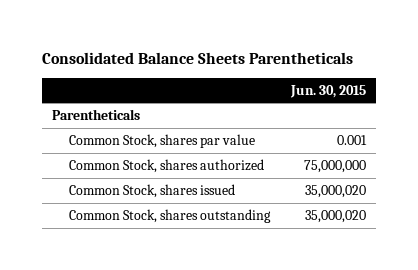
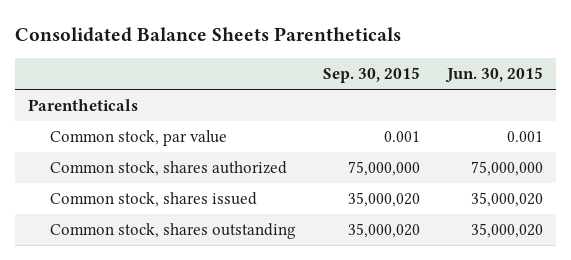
- | Jun. 30, 2015
+ | Sep. 30, 2015 | Jun. 30, 2015
- Common Stock, shares par value | 0.001
- Common Stock, shares authorized | 75,000,000
- Common Stock, shares issued | 35,000,020
- Common Stock, shares outstanding | 35,000,020
+ Common stock, par value | 0.001 | 0.001
+ Common stock, shares authorized | 75,000,000 | 75,000,000
+ Common stock, shares issued | 35,000,020 | 35,000,020
+ Common stock, shares outstanding | 35,000,020 | 35,000,020

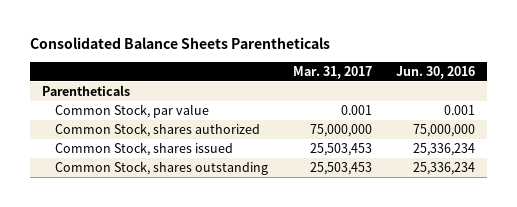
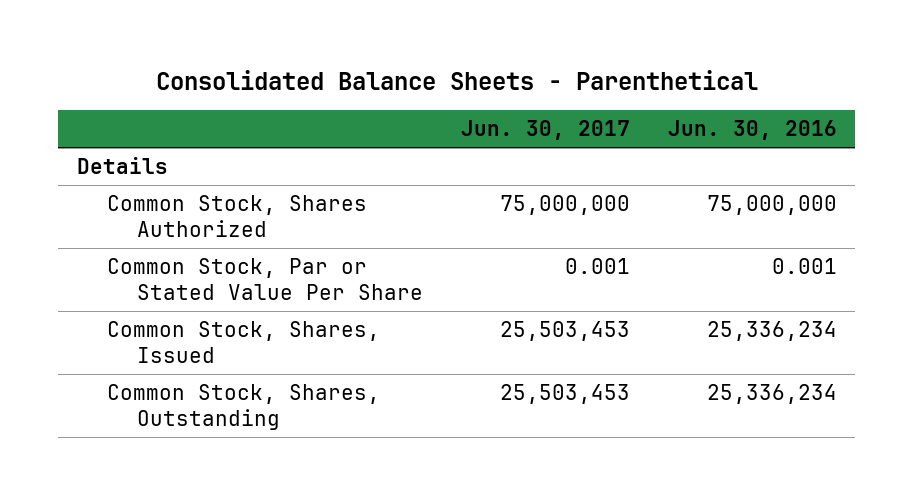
- Consolidated Balance Sheets Parentheticals
+ Consolidated Balance Sheets - Parenthetical
- | Mar. 31, 2017 | Jun. 30, 2016
+ | Jun. 30, 2017 | Jun. 30, 2016
- Parentheticals
- Common Stock, par value | 0.001 | 0.001
- Common Stock, shares authorized | 75,000,000 | 75,000,000
- Common Stock, shares issued | 25,503,453 | 25,336,234
- Common Stock, shares outstanding | 25,503,453 | 25,336,234
+ Details
+ Common Stock, Shares Authorized | 75,000,000 | 75,000,000
+ Common Stock, Par or Stated Value Per Share | 0.001 | 0.001
+ Common Stock, Shares, Issued | 25,503,453 | 25,336,234
+ Common Stock, Shares, Outstanding | 25,503,453 | 25,336,234

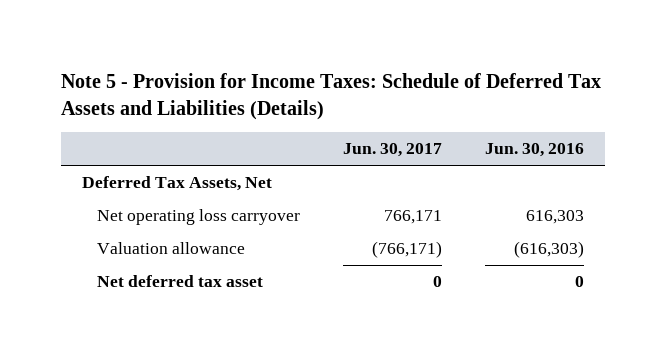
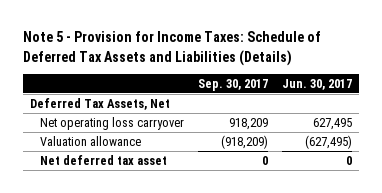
- | Jun. 30, 2017 | Jun. 30, 2016
+ | Sep. 30, 2017 | Jun. 30, 2017
- Net operating loss carryover | 766,171 | 616,303
- Valuation allowance | (766,171) | (616,303)
+ Net operating loss carryover | 918,209 | 627,495
+ Valuation allowance | (918,209) | (627,495)

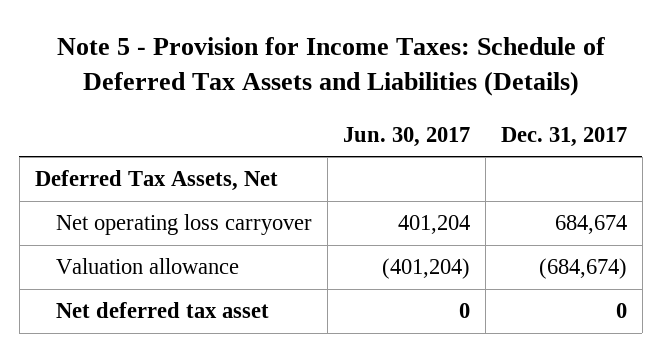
- | Sep. 30, 2017 | Jun. 30, 2017
+ | Jun. 30, 2017 | Dec. 31, 2017
- Net operating loss carryover | 918,209 | 627,495
- Valuation allowance | (918,209) | (627,495)
+ Net operating loss carryover | 401,204 | 684,674
+ Valuation allowance | (401,204) | (684,674)

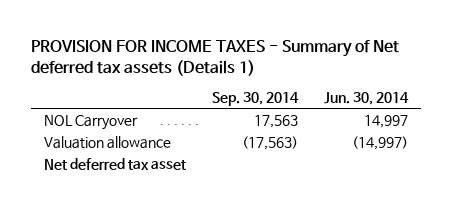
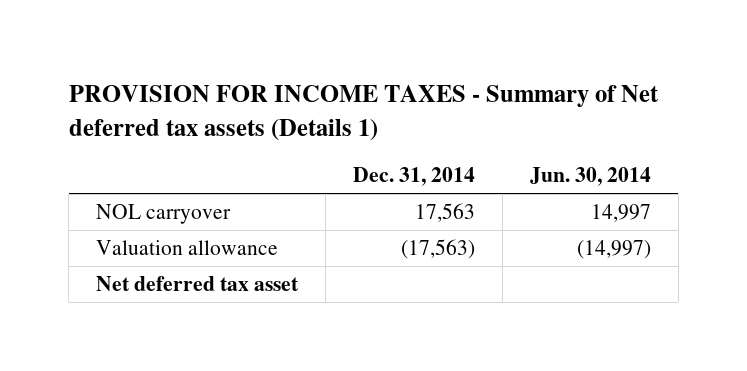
- | Sep. 30, 2014 | Jun. 30, 2014
+ | Dec. 31, 2014 | Jun. 30, 2014
- NOL Carryover | 17,563 | 14,997
+ NOL carryover | 17,563 | 14,997

